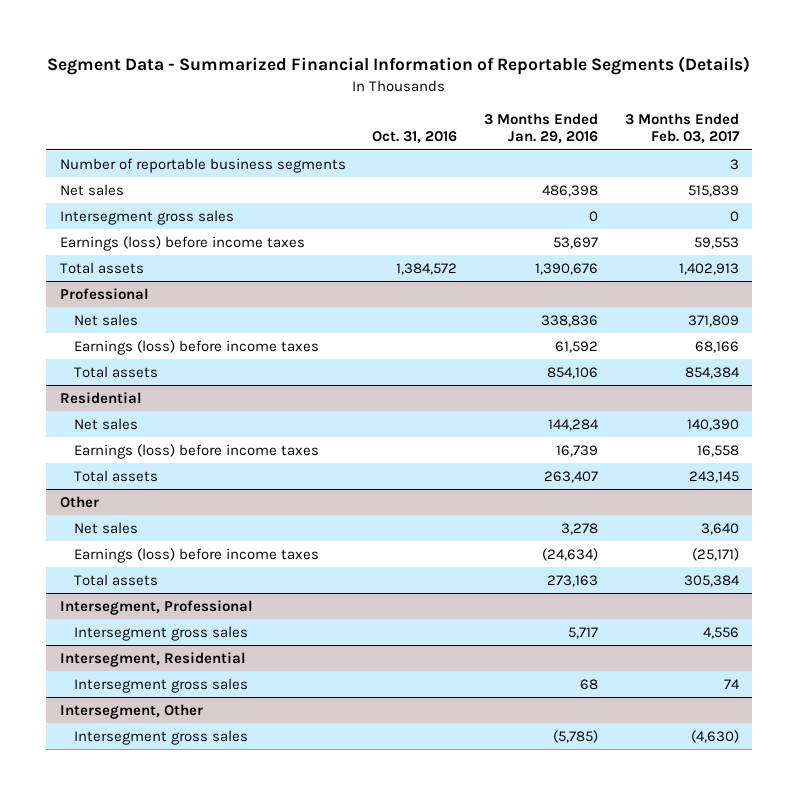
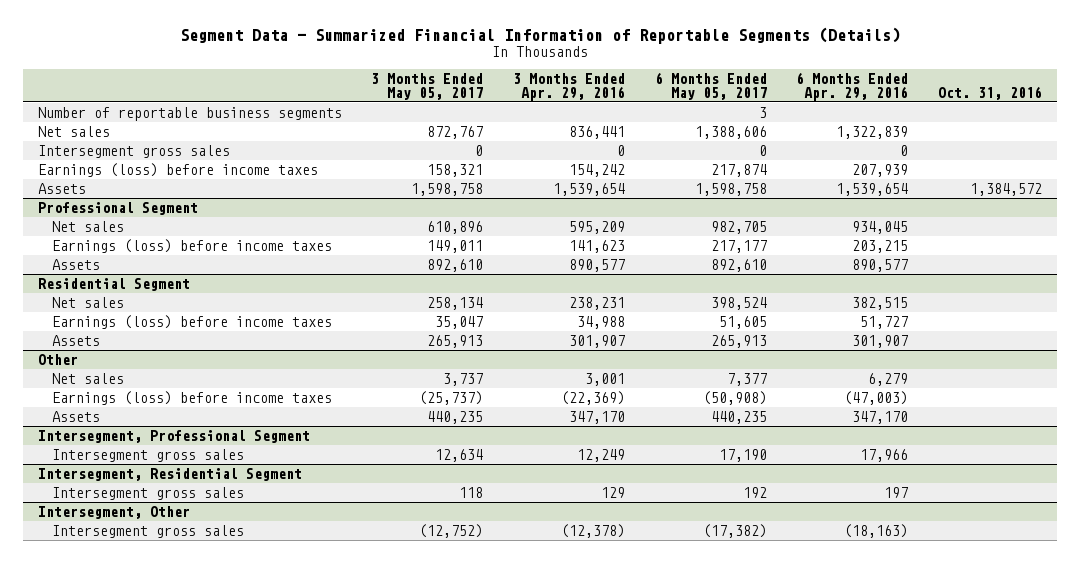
- | Oct. 31, 2016 | 3 Months Ended Jan. 29, 2016 | 3 Months Ended Feb. 03, 2017
+ | 3 Months Ended May 05, 2017 | 3 Months Ended Apr. 29, 2016 | 6 Months Ended May 05, 2017 | 6 Months Ended Apr. 29, 2016 | Oct. 31, 2016
- Total assets | 1,384,572 | 1,390,676 | 1,402,913
- Professional
+ Assets | 1,598,758 | 1,539,654 | 1,598,758 | 1,539,654 | 1,384,572
+ Professional Segment
- Total assets | | 854,106 | 854,384
- Residential
+ Assets | 892,610 | 890,577 | 892,610 | 890,577 |
+ Residential Segment
- Total assets | | 263,407 | 243,145
+ Assets | 265,913 | 301,907 | 265,913 | 301,907 |
@ Other
- Total assets | | 273,163 | 305,384
- Intersegment, Professional
@ Other
+ Assets | 440,235 | 347,170 | 440,235 | 347,170 |
+ Intersegment, Professional Segment
- Intersegment, Residential
+ Intersegment, Residential Segment

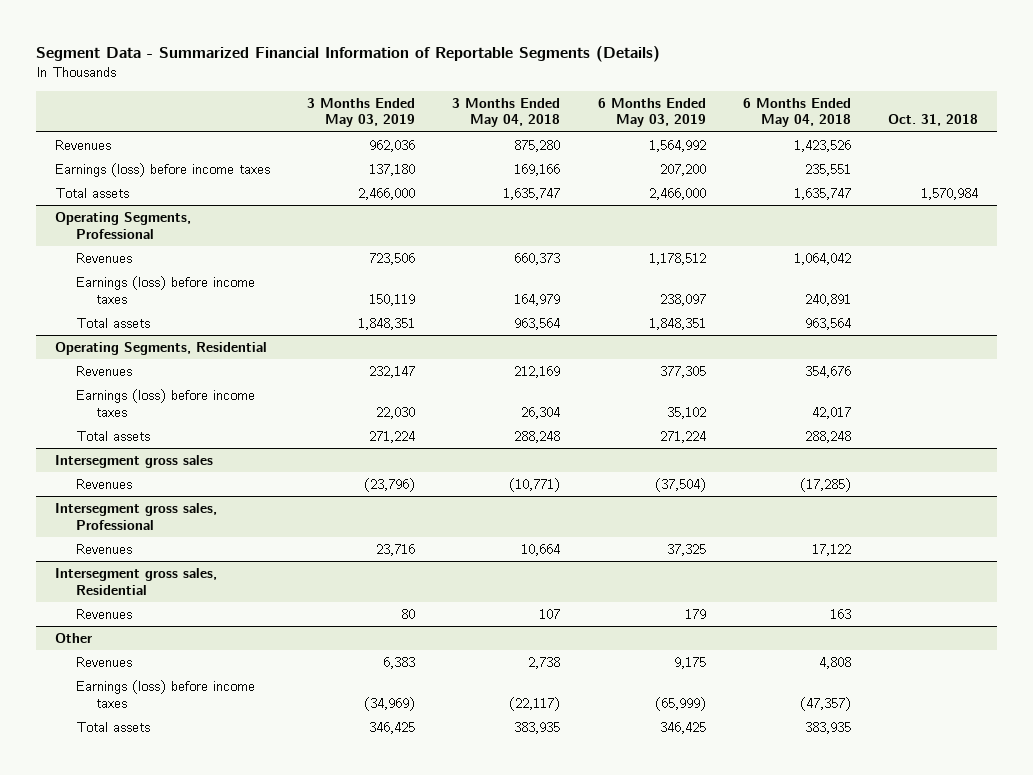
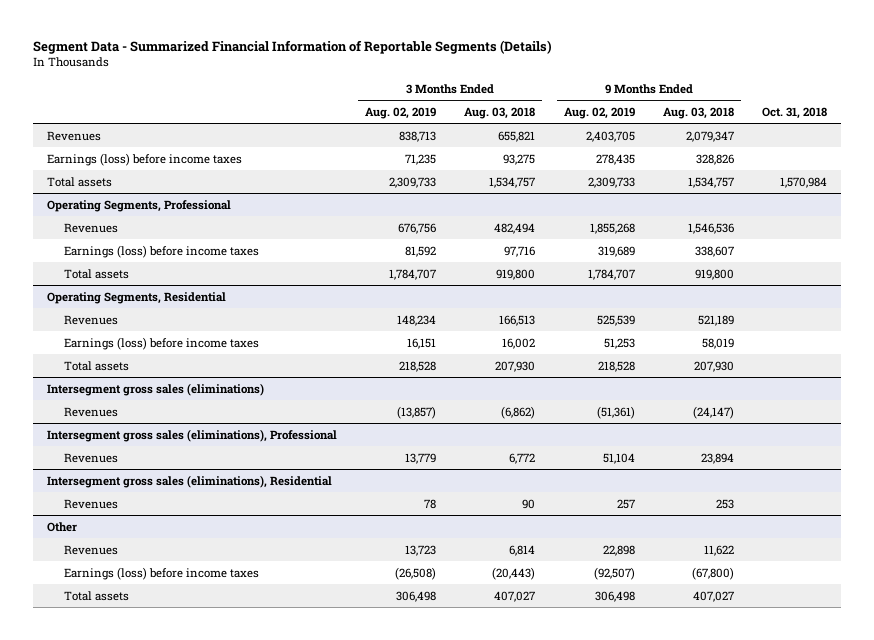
- | 3 Months Ended May 03, 2019 | 3 Months Ended May 04, 2018 | 6 Months Ended May 03, 2019 | 6 Months Ended May 04, 2018 | Oct. 31, 2018
+ | 3 Months Ended Aug. 02, 2019 | 3 Months Ended Aug. 03, 2018 | 9 Months Ended Aug. 02, 2019 | 9 Months Ended Aug. 03, 2018 | Oct. 31, 2018
- Intersegment gross sales
+ Intersegment gross sales (eliminations)
- Intersegment gross sales, Professional
+ Intersegment gross sales (eliminations), Professional
- Intersegment gross sales, Residential
+ Intersegment gross sales (eliminations), Residential

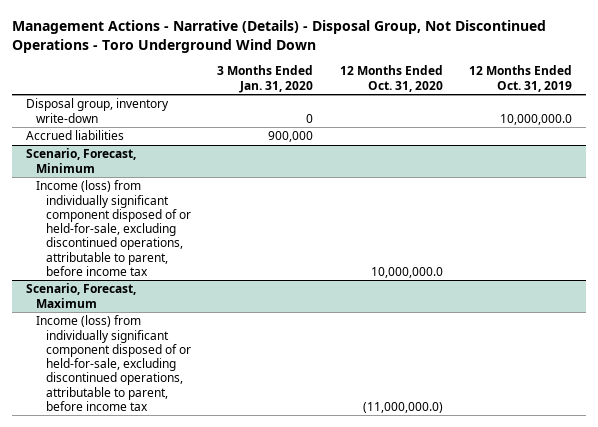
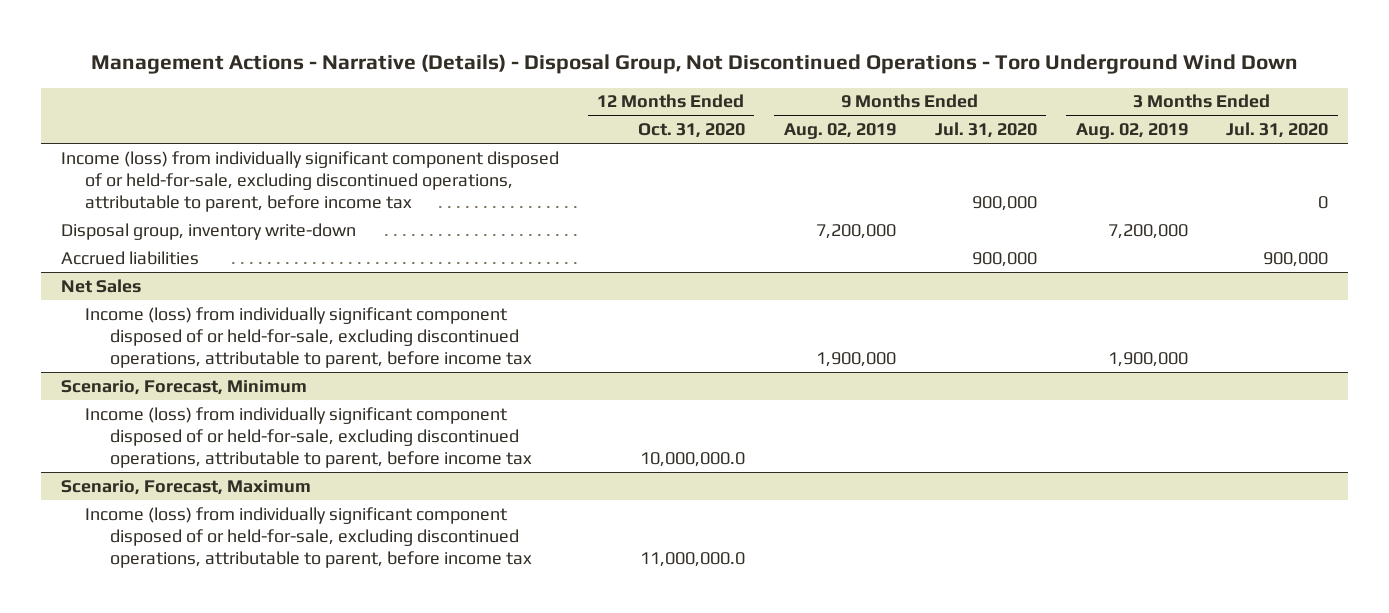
- | 3 Months Ended Jan. 31, 2020 | 12 Months Ended Oct. 31, 2020 | 12 Months Ended Oct. 31, 2019
+ | 12 Months Ended Oct. 31, 2020 | 9 Months Ended Aug. 02, 2019 | 9 Months Ended Jul. 31, 2020 | 3 Months Ended Aug. 02, 2019 | 3 Months Ended Jul. 31, 2020
+ Income (loss) from individually significant component disposed of or held-for-sale, excluding discontinued operations, attributable to parent, before income tax | | | 900,000 | | 0
+ Net Sales
+ Income (loss) from individually significant component disposed of or held-for-sale, excluding discontinued operations, attributable to parent, before income tax | | 1,900,000 | | 1,900,000 |
@ Scenario, Forecast, Maximum
- Income (loss) from individually significant component disposed of or held-for-sale, excluding discontinued operations, attributable to parent, before income tax | | (11,000,000.0) |
+ Income (loss) from individually significant component disposed of or held-for-sale, excluding discontinued operations, attributable to parent, before income tax | 11,000,000.0 | | | |

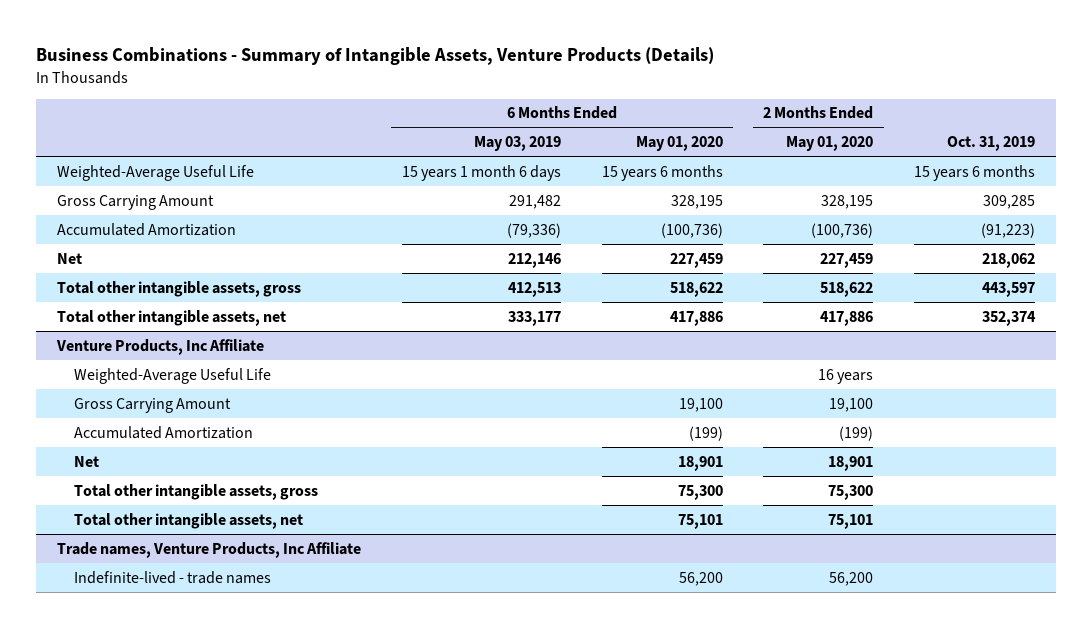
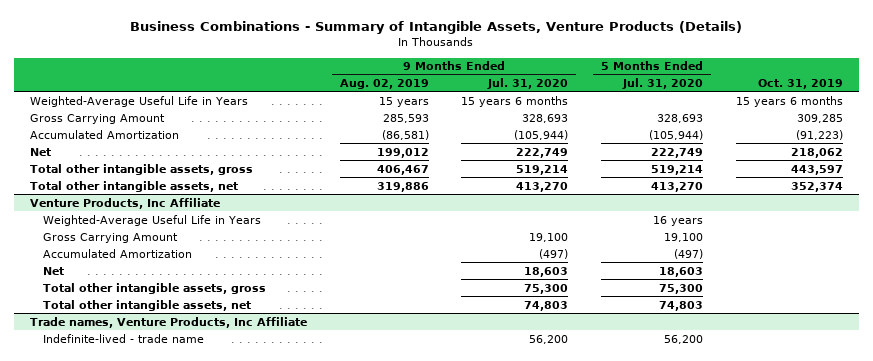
- | 6 Months Ended May 03, 2019 | 6 Months Ended May 01, 2020 | 2 Months Ended May 01, 2020 | Oct. 31, 2019
+ | 9 Months Ended Aug. 02, 2019 | 9 Months Ended Jul. 31, 2020 | 5 Months Ended Jul. 31, 2020 | Oct. 31, 2019
- Weighted-Average Useful Life | 15 years 1 month 6 days | 15 years 6 months | | 15 years 6 months
+ Weighted-Average Useful Life in Years | 15 years | 15 years 6 months | | 15 years 6 months
@ Venture Products, Inc Affiliate
- Weighted-Average Useful Life | | | 16 years |
+ Weighted-Average Useful Life in Years | | | 16 years |
@ Trade names, Venture Products, Inc Affiliate
- Indefinite-lived - trade names | | 56,200 | 56,200 |
+ Indefinite-lived - trade name | | 56,200 | 56,200 |

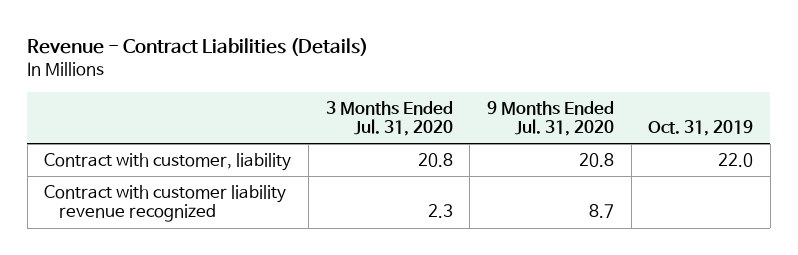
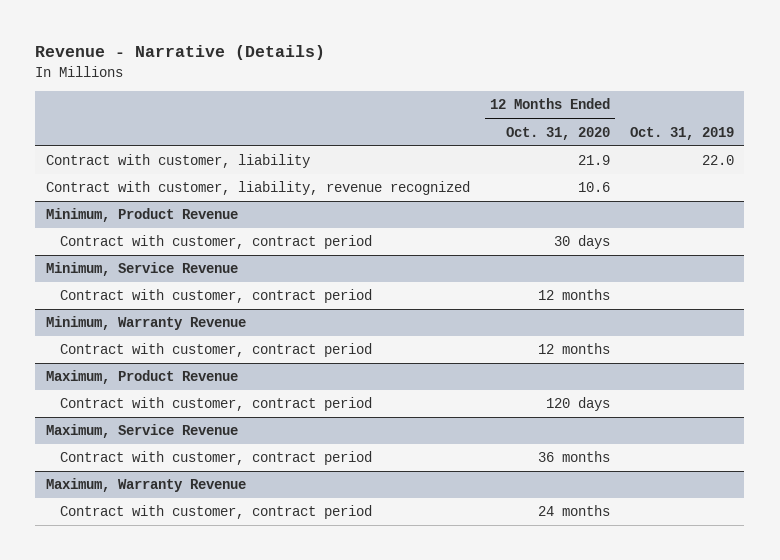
- Revenue - Contract Liabilities (Details)
+ Revenue - Narrative (Details)
- | 3 Months Ended Jul. 31, 2020 | 9 Months Ended Jul. 31, 2020 | Oct. 31, 2019
+ | 12 Months Ended Oct. 31, 2020 | Oct. 31, 2019
- Contract with customer liability revenue recognized | 2.3 | 8.7 |
+ Contract with customer, liability, revenue recognized | 10.6 |
+ Minimum, Product Revenue
+ Contract with customer, contract period | 30 days |
+ Minimum, Service Revenue
+ Contract with customer, contract period | 12 months |
+ Minimum, Warranty Revenue
+ Contract with customer, contract period | 12 months |
+ Maximum, Product Revenue
+ Contract with customer, contract period | 120 days |
+ Maximum, Service Revenue
+ Contract with customer, contract period | 36 months |
+ Maximum, Warranty Revenue
+ Contract with customer, contract period | 24 months |

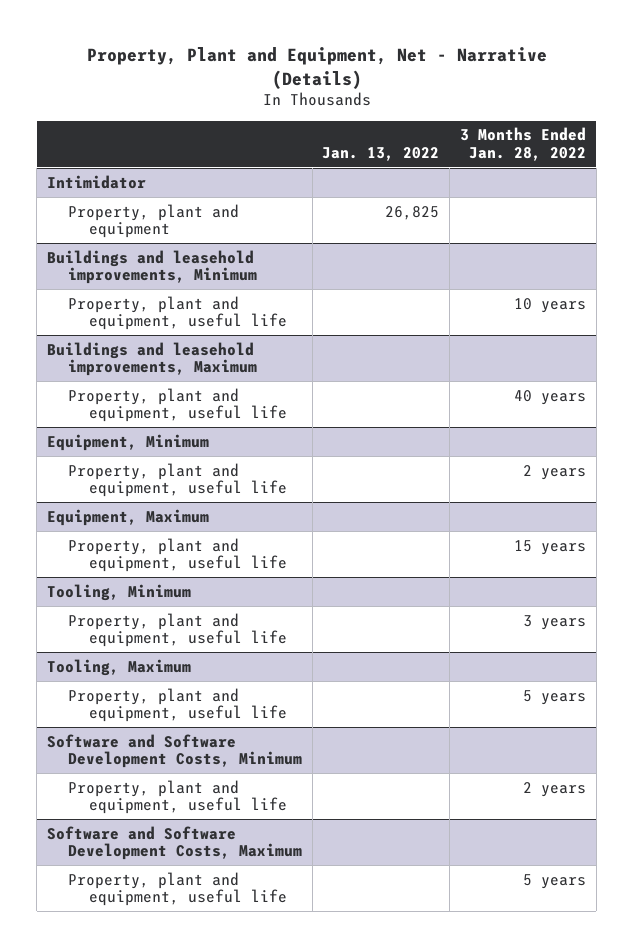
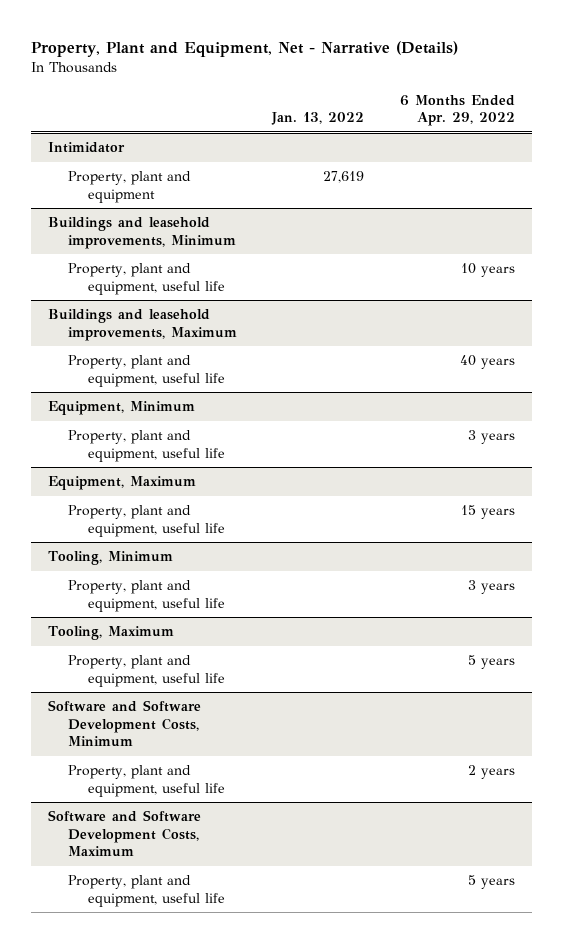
- | Jan. 13, 2022 | 3 Months Ended Jan. 28, 2022
+ | Jan. 13, 2022 | 6 Months Ended Apr. 29, 2022
@ Intimidator
- Property, plant and equipment | 26,825 |
+ Property, plant and equipment | 27,619 |

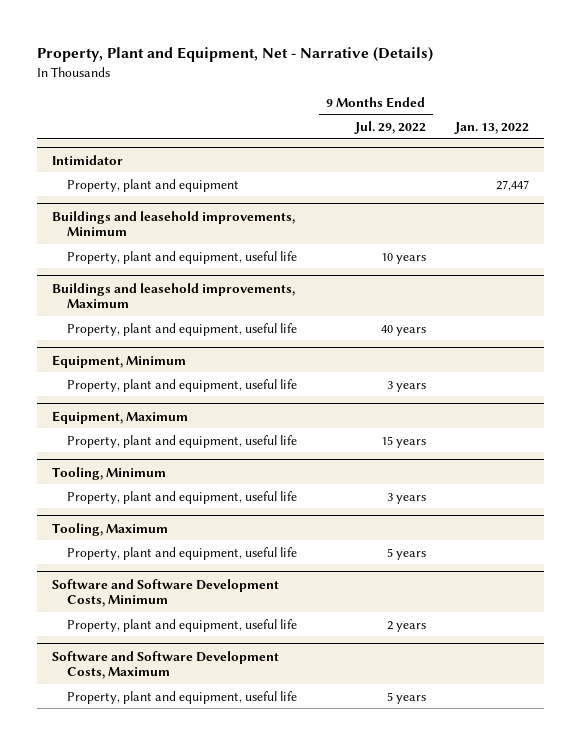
- | Jan. 13, 2022 | 6 Months Ended Apr. 29, 2022
+ | 9 Months Ended Jul. 29, 2022 | Jan. 13, 2022
@ Intimidator
- Property, plant and equipment | 27,619 |
+ Property, plant and equipment | | 27,447

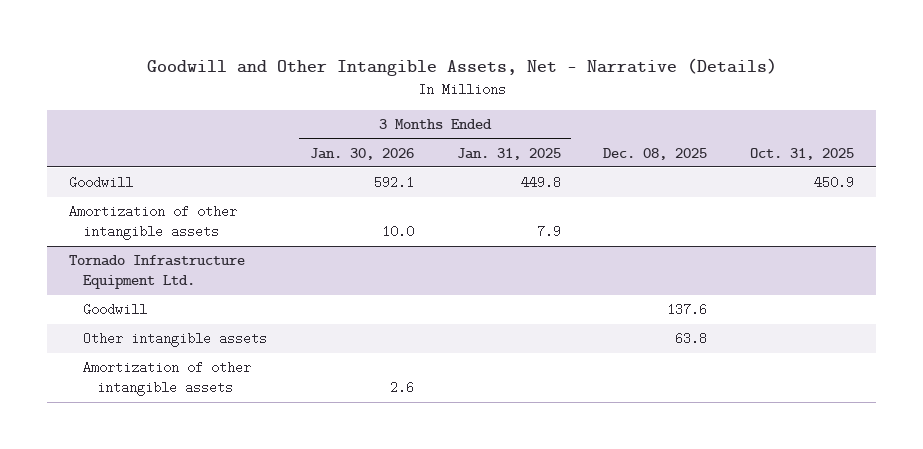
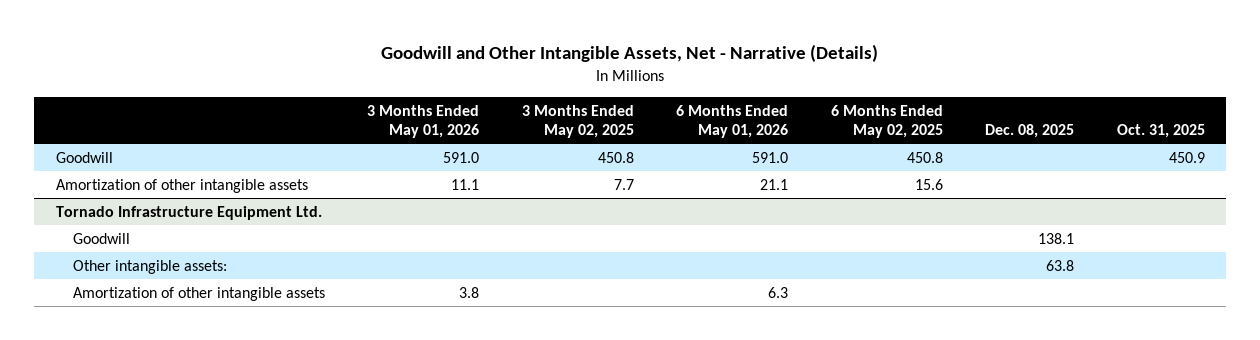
- | 3 Months Ended Jan. 30, 2026 | 3 Months Ended Jan. 31, 2025 | Dec. 08, 2025 | Oct. 31, 2025
+ | 3 Months Ended May 01, 2026 | 3 Months Ended May 02, 2025 | 6 Months Ended May 01, 2026 | 6 Months Ended May 02, 2025 | Dec. 08, 2025 | Oct. 31, 2025
@ Tornado Infrastructure Equipment Ltd.
- Goodwill | | | 137.6 |
- Other intangible assets | | | 63.8 |
+ Goodwill | | | | | 138.1 |
+ Other intangible assets: | | | | | 63.8 |

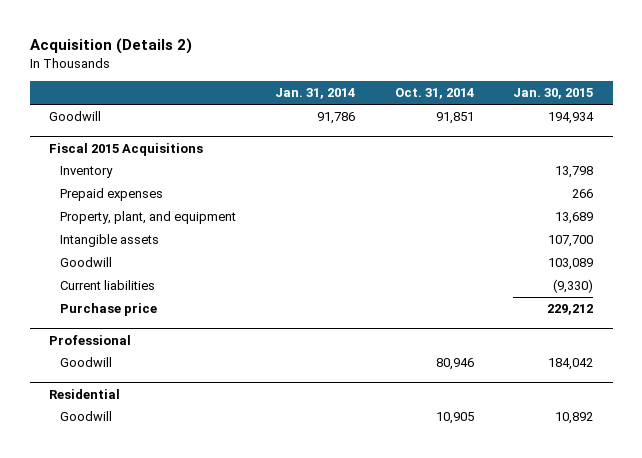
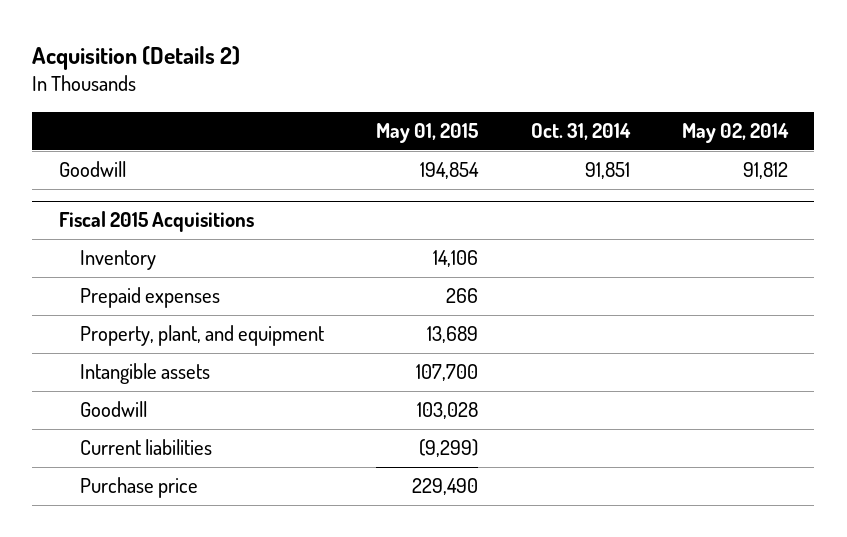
- | Jan. 31, 2014 | Oct. 31, 2014 | Jan. 30, 2015
+ | May 01, 2015 | Oct. 31, 2014 | May 02, 2014
- Professional
- Goodwill | | 80,946 | 184,042
- Residential
- Goodwill | | 10,905 | 10,892

